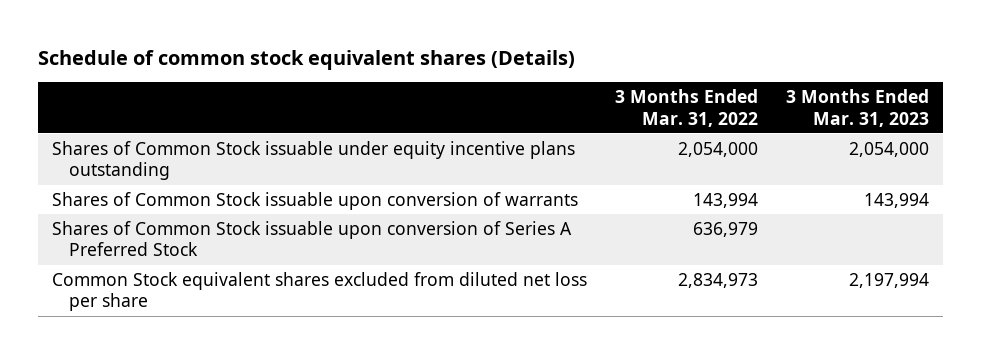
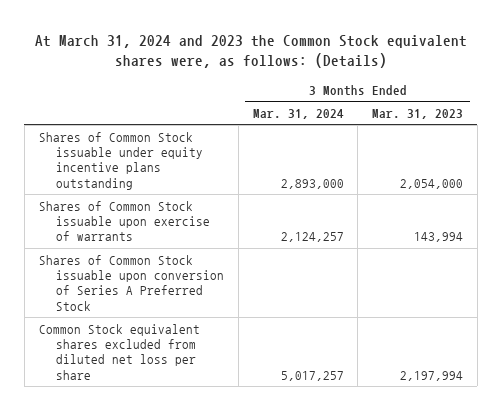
- Schedule of common stock equivalent shares (Details)
+ At March 31, 2024 and 2023 the Common Stock equivalent shares were, as follows: (Details)
- | 3 Months Ended Mar. 31, 2022 | 3 Months Ended Mar. 31, 2023
+ | 3 Months Ended Mar. 31, 2024 | 3 Months Ended Mar. 31, 2023
- Shares of Common Stock issuable upon conversion of warrants | 143,994 | 143,994
+ Shares of Common Stock issuable upon exercise of warrants | 2,124,257 | 143,994

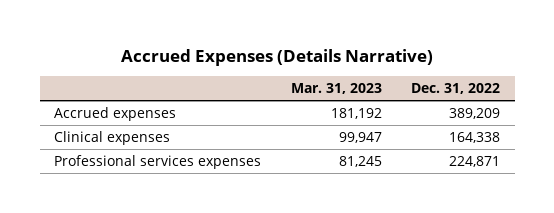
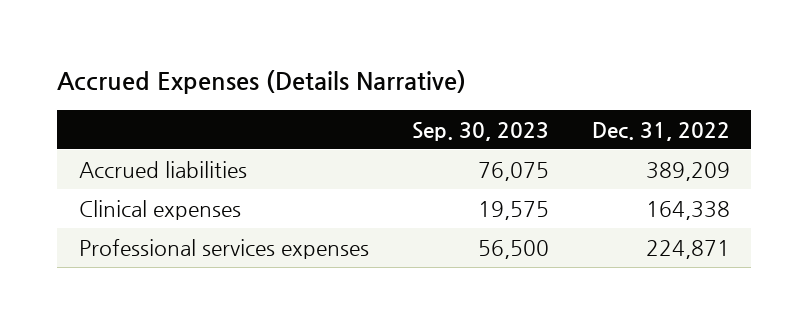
- | Mar. 31, 2023 | Dec. 31, 2022
+ | Sep. 30, 2023 | Dec. 31, 2022
- Accrued expenses | 181,192 | 389,209
+ Accrued liabilities | 76,075 | 389,209

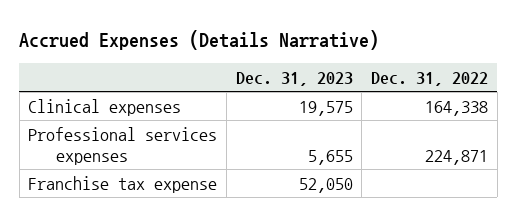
- | Sep. 30, 2023 | Dec. 31, 2022
+ | Dec. 31, 2023 | Dec. 31, 2022
- Accrued liabilities | 76,075 | 389,209
+ Franchise tax expense | 52,050 |

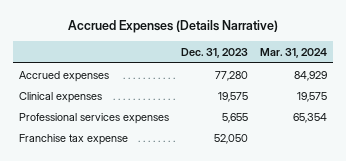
- | Dec. 31, 2023 | Dec. 31, 2022
+ | Dec. 31, 2023 | Mar. 31, 2024
+ Accrued expenses | 77,280 | 84,929

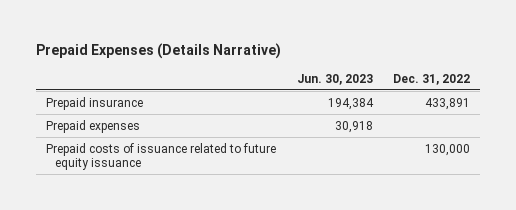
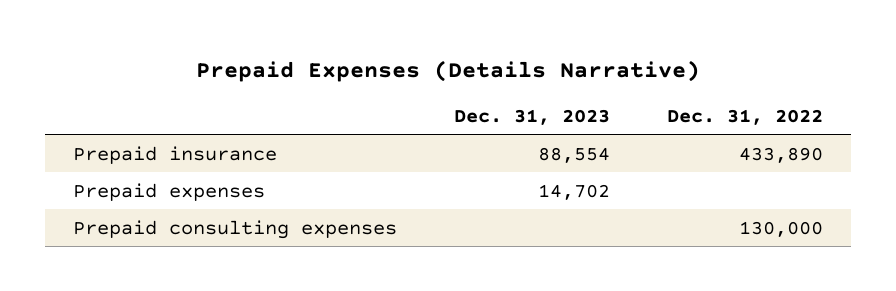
- | Jun. 30, 2023 | Dec. 31, 2022
+ | Dec. 31, 2023 | Dec. 31, 2022
- Prepaid insurance | 194,384 | 433,891
+ Prepaid insurance | 88,554 | 433,890
- Prepaid costs of issuance related to future equity issuance | | 130,000
+ Prepaid consulting expenses | | 130,000

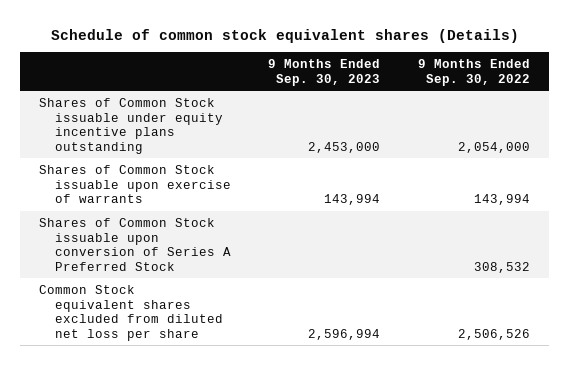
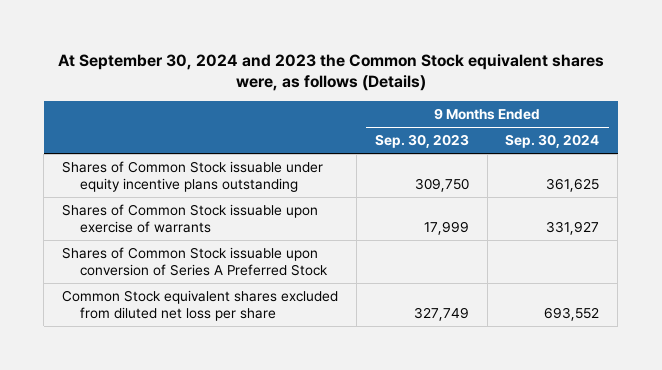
- Schedule of common stock equivalent shares (Details)
+ At September 30, 2024 and 2023 the Common Stock equivalent shares were, as follows (Details)
- | 9 Months Ended Sep. 30, 2023 | 9 Months Ended Sep. 30, 2022
+ | 9 Months Ended Sep. 30, 2023 | 9 Months Ended Sep. 30, 2024
- Shares of Common Stock issuable under equity incentive plans outstanding | 2,453,000 | 2,054,000
- Shares of Common Stock issuable upon exercise of warrants | 143,994 | 143,994
+ Shares of Common Stock issuable under equity incentive plans outstanding | 309,750 | 361,625
+ Shares of Common Stock issuable upon exercise of warrants | 17,999 | 331,927
- Common Stock equivalent shares excluded from diluted net loss per share | 2,596,994 | 2,506,526
+ Common Stock equivalent shares excluded from diluted net loss per share | 327,749 | 693,552

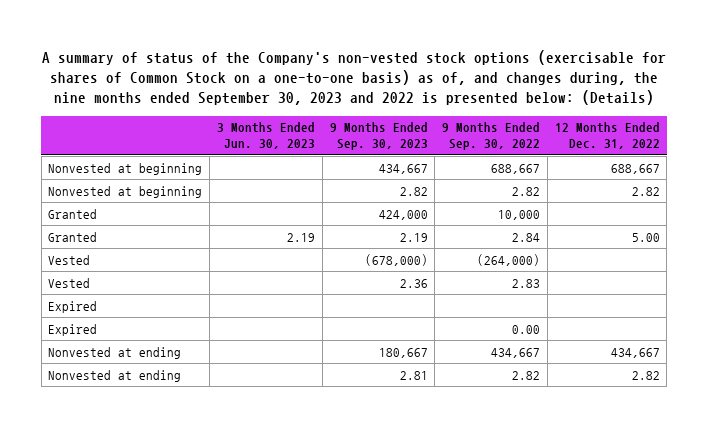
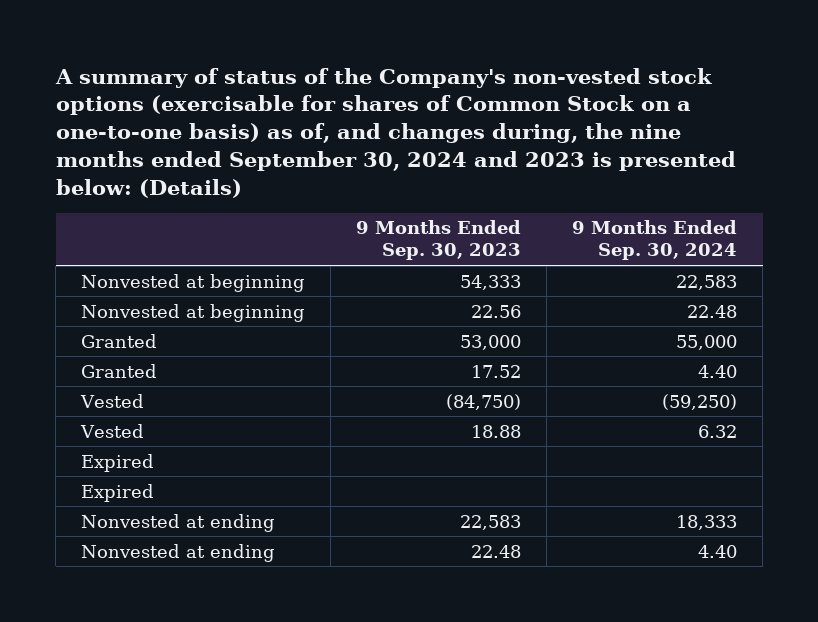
- A summary of status of the Company's non-vested stock options (exercisable for shares of Common Stock on a one-to-one basis) as of, and changes during, the nine months ended September 30, 2023 and 2022 is presented below: (Details)
+ A summary of status of the Company's non-vested stock options (exercisable for shares of Common Stock on a one-to-one basis) as of, and changes during, the nine months ended September 30, 2024 and 2023 is presented below: (Details)
- | 3 Months Ended Jun. 30, 2023 | 9 Months Ended Sep. 30, 2023 | 9 Months Ended Sep. 30, 2022 | 12 Months Ended Dec. 31, 2022
+ | 9 Months Ended Sep. 30, 2023 | 9 Months Ended Sep. 30, 2024
- Nonvested at beginning | | 434,667 | 688,667 | 688,667
- Nonvested at beginning | | 2.82 | 2.82 | 2.82
- Granted | | 424,000 | 10,000 |
- Granted | 2.19 | 2.19 | 2.84 | 5.00
- Vested | | (678,000) | (264,000) |
- Vested | | 2.36 | 2.83 |
+ Nonvested at beginning | 54,333 | 22,583
+ Nonvested at beginning | 22.56 | 22.48
+ Granted | 53,000 | 55,000
+ Granted | 17.52 | 4.40
+ Vested | (84,750) | (59,250)
+ Vested | 18.88 | 6.32
- Nonvested at ending | | 180,667 | 434,667 | 434,667
- Nonvested at ending | | 2.81 | 2.82 | 2.82
+ Nonvested at ending | 22,583 | 18,333
+ Nonvested at ending | 22.48 | 4.40

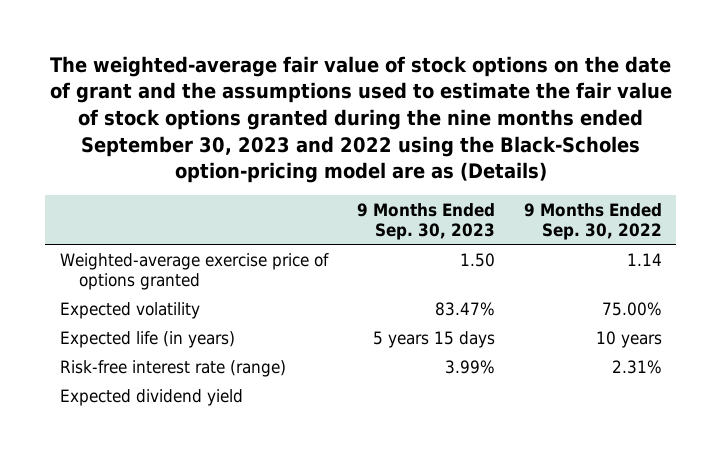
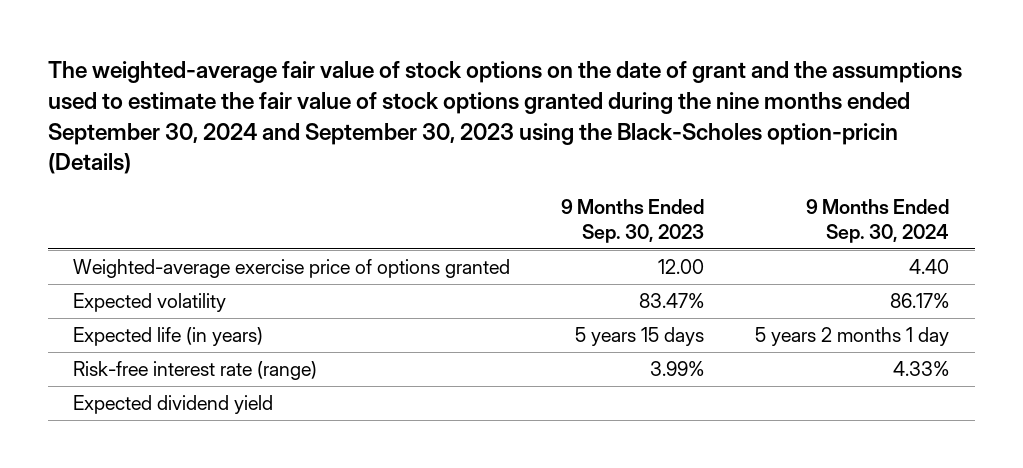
- The weighted-average fair value of stock options on the date of grant and the assumptions used to estimate the fair value of stock options granted during the nine months ended September 30, 2023 and 2022 using the Black-Scholes option-pricing model are as (Details)
+ The weighted-average fair value of stock options on the date of grant and the assumptions used to estimate the fair value of stock options granted during the nine months ended September 30, 2024 and September 30, 2023 using the Black-Scholes option-pricin (Details)
- | 9 Months Ended Sep. 30, 2023 | 9 Months Ended Sep. 30, 2022
+ | 9 Months Ended Sep. 30, 2023 | 9 Months Ended Sep. 30, 2024
- Weighted-average exercise price of options granted | 1.50 | 1.14
+ Weighted-average exercise price of options granted | 12.00 | 4.40

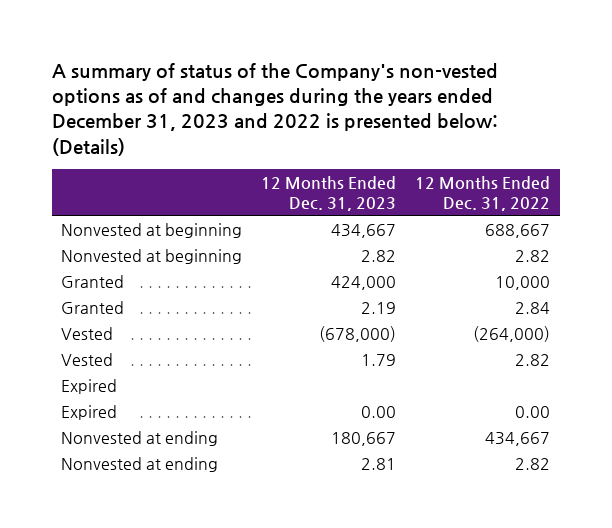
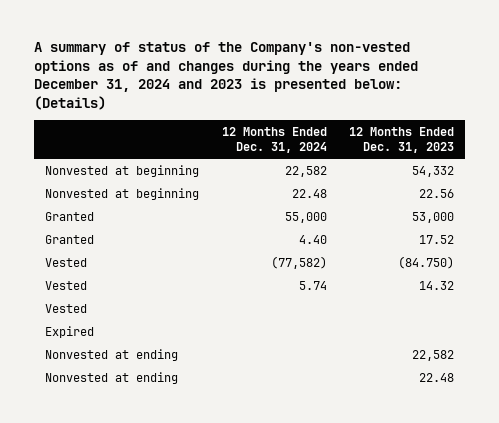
- A summary of status of the Company's non-vested options as of and changes during the years ended December 31, 2023 and 2022 is presented below: (Details)
+ A summary of status of the Company's non-vested options as of and changes during the years ended December 31, 2024 and 2023 is presented below: (Details)
- | 12 Months Ended Dec. 31, 2023 | 12 Months Ended Dec. 31, 2022
+ | 12 Months Ended Dec. 31, 2024 | 12 Months Ended Dec. 31, 2023
- Nonvested at beginning | 434,667 | 688,667
- Nonvested at beginning | 2.82 | 2.82
- Granted | 424,000 | 10,000
- Granted | 2.19 | 2.84
- Vested | (678,000) | (264,000)
- Vested | 1.79 | 2.82
+ Nonvested at beginning | 22,582 | 54,332
+ Nonvested at beginning | 22.48 | 22.56
+ Granted | 55,000 | 53,000
+ Granted | 4.40 | 17.52
+ Vested | (77,582) | (84.750)
+ Vested | 5.74 | 14.32
+ Vested
- Expired | 0.00 | 0.00
- Nonvested at ending | 180,667 | 434,667
- Nonvested at ending | 2.81 | 2.82
+ Nonvested at ending | | 22,582
+ Nonvested at ending | | 22.48

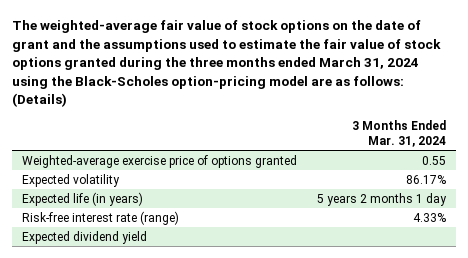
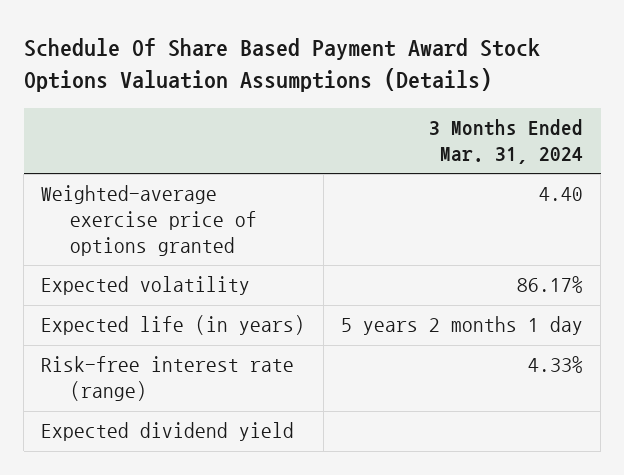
- The weighted-average fair value of stock options on the date of grant and the assumptions used to estimate the fair value of stock options granted during the three months ended March 31, 2024 using the Black-Scholes option-pricing model are as follows: (Details)
+ Schedule Of Share Based Payment Award Stock Options Valuation Assumptions (Details)
- Weighted-average exercise price of options granted | 0.55
+ Weighted-average exercise price of options granted | 4.40

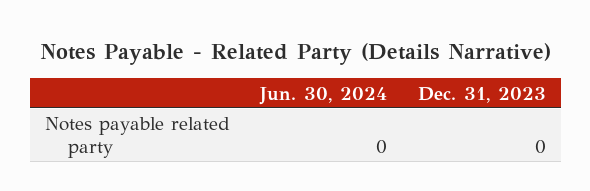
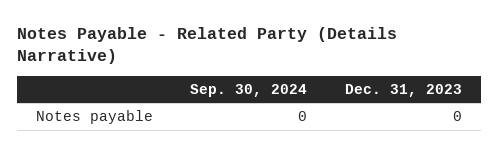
- | Jun. 30, 2024 | Dec. 31, 2023
+ | Sep. 30, 2024 | Dec. 31, 2023
- Notes payable related party | 0 | 0
+ Notes payable | 0 | 0

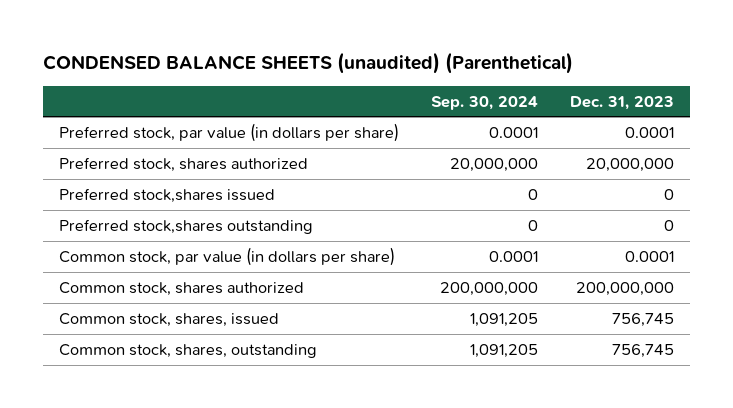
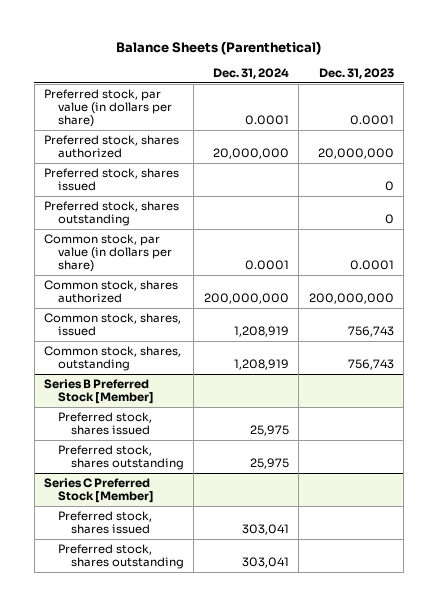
- CONDENSED BALANCE SHEETS (unaudited) (Parenthetical)
+ Balance Sheets (Parenthetical)
- | Sep. 30, 2024 | Dec. 31, 2023
+ | Dec. 31, 2024 | Dec. 31, 2023
- Preferred stock,shares issued | 0 | 0
- Preferred stock,shares outstanding | 0 | 0
+ Preferred stock, shares issued | | 0
+ Preferred stock, shares outstanding | | 0
- Common stock, shares, issued | 1,091,205 | 756,745
- Common stock, shares, outstanding | 1,091,205 | 756,745
+ Common stock, shares, issued | 1,208,919 | 756,743
+ Common stock, shares, outstanding | 1,208,919 | 756,743
+ Series B Preferred Stock [Member]
+ Preferred stock, shares issued | 25,975 |
+ Preferred stock, shares outstanding | 25,975 |
+ Series C Preferred Stock [Member]
+ Preferred stock, shares issued | 303,041 |
+ Preferred stock, shares outstanding | 303,041 |

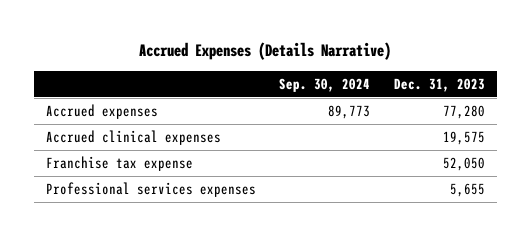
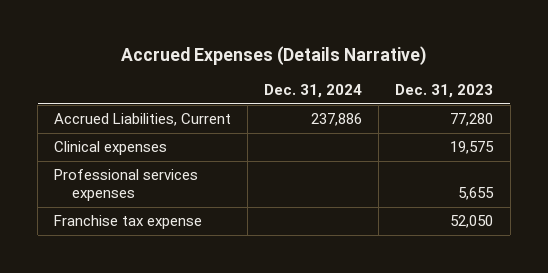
- | Sep. 30, 2024 | Dec. 31, 2023
+ | Dec. 31, 2024 | Dec. 31, 2023
- Accrued expenses | 89,773 | 77,280
- Accrued clinical expenses | | 19,575
+ Accrued Liabilities, Current | 237,886 | 77,280
+ Clinical expenses | | 19,575
moved down: Franchise tax expense | | 52,050

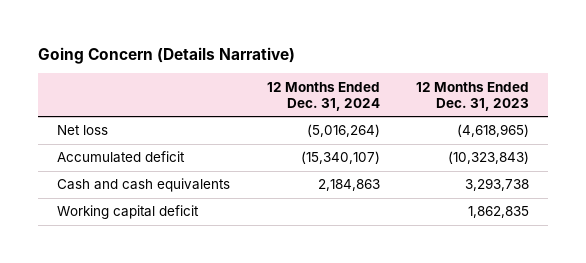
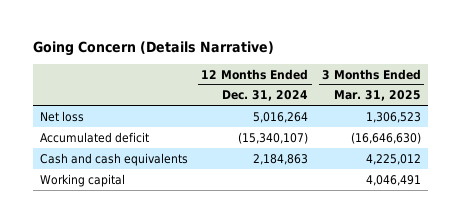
- | 12 Months Ended Dec. 31, 2024 | 12 Months Ended Dec. 31, 2023
+ | 12 Months Ended Dec. 31, 2024 | 3 Months Ended Mar. 31, 2025
- Net loss | (5,016,264) | (4,618,965)
+ Net loss | 5,016,264 | 1,306,523
- Working capital deficit | | 1,862,835
+ Working capital | | 4,046,491

